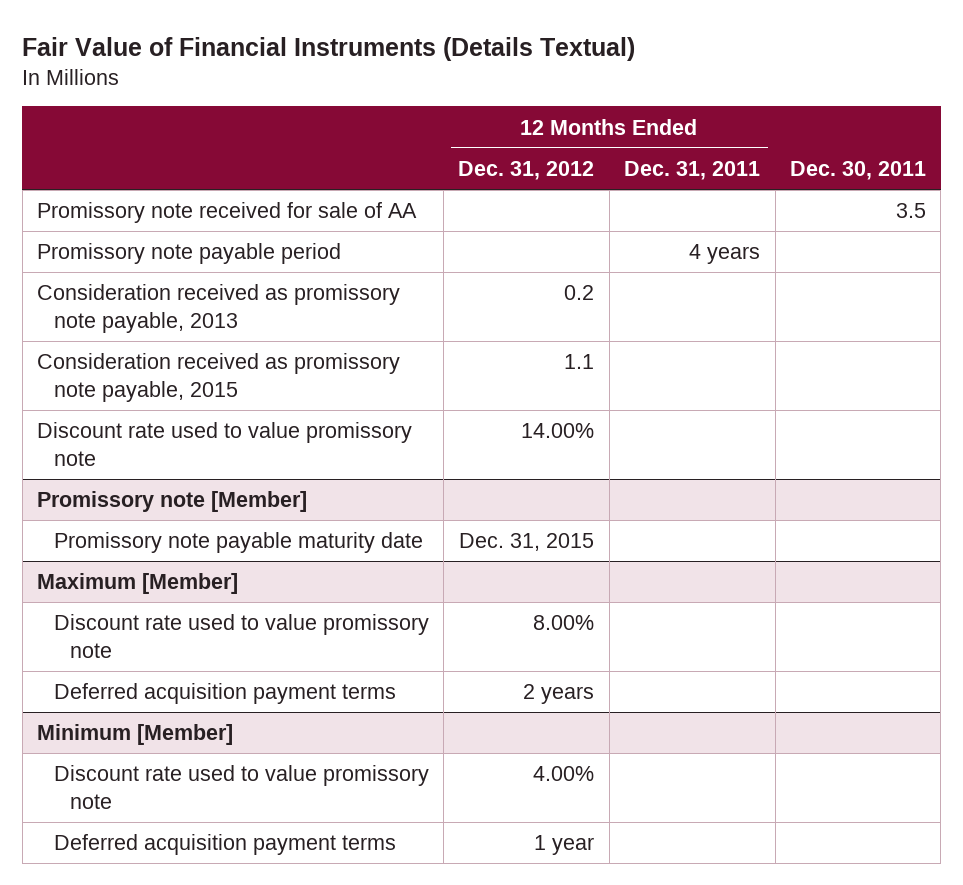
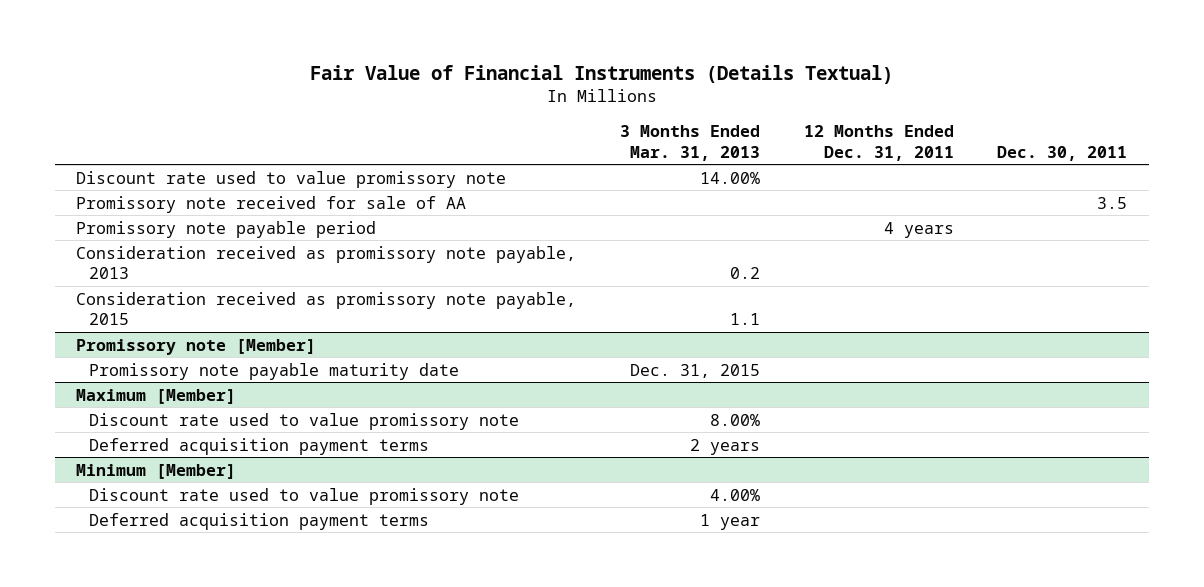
- | 12 Months Ended Dec. 31, 2012 | 12 Months Ended Dec. 31, 2011 | Dec. 30, 2011
+ | 3 Months Ended Mar. 31, 2013 | 12 Months Ended Dec. 31, 2011 | Dec. 30, 2011
moved up: Discount rate used to value promissory note | 14.00% | |

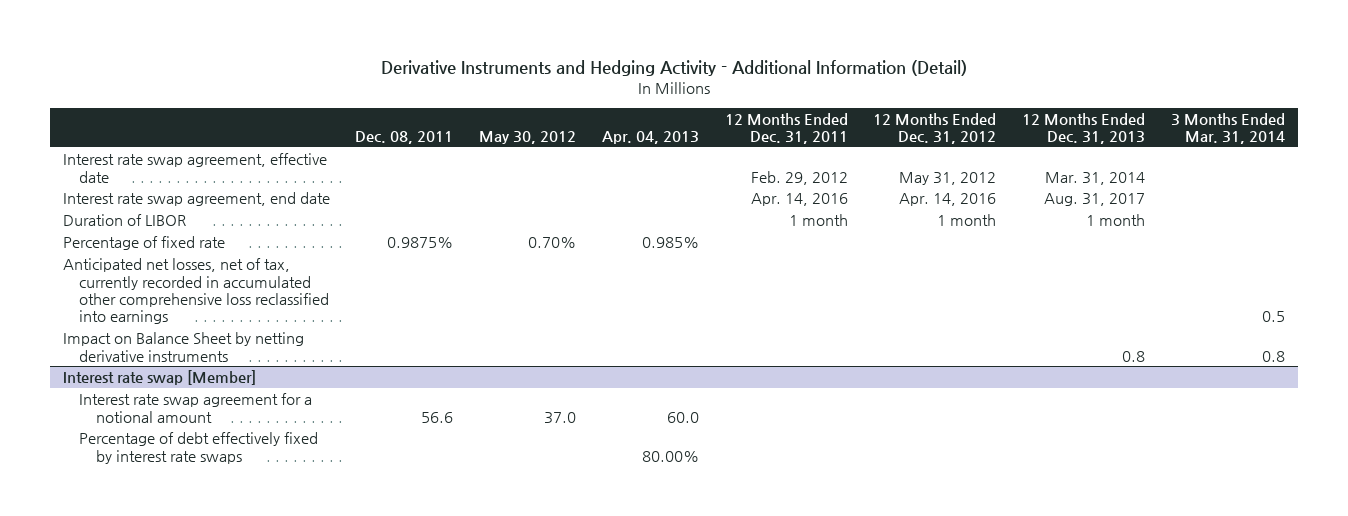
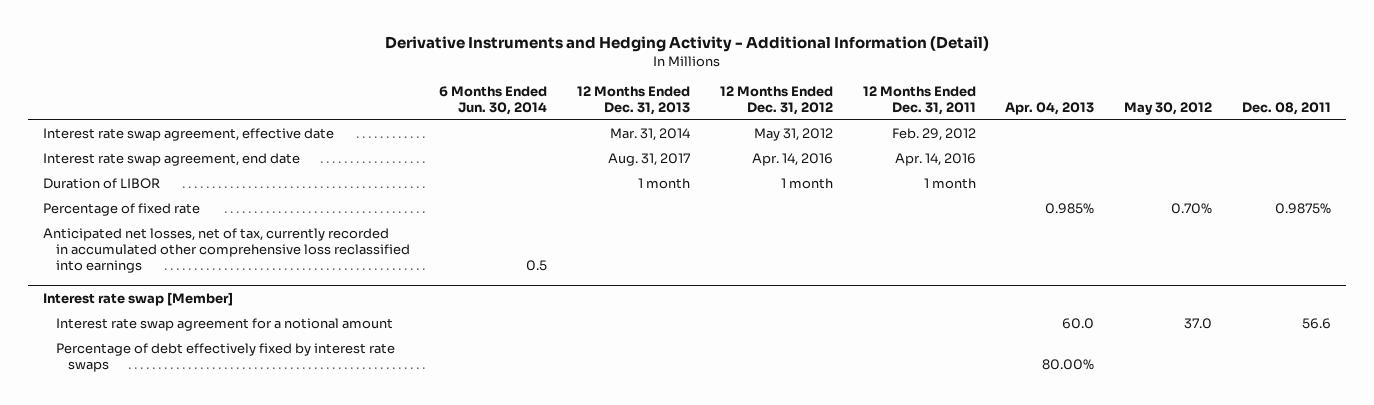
- | Dec. 08, 2011 | May 30, 2012 | Apr. 04, 2013 | 12 Months Ended Dec. 31, 2011 | 12 Months Ended Dec. 31, 2012 | 12 Months Ended Dec. 31, 2013 | 3 Months Ended Mar. 31, 2014
+ | 6 Months Ended Jun. 30, 2014 | 12 Months Ended Dec. 31, 2013 | 12 Months Ended Dec. 31, 2012 | 12 Months Ended Dec. 31, 2011 | Apr. 04, 2013 | May 30, 2012 | Dec. 08, 2011
- Impact on Balance Sheet by netting derivative instruments | | | | | | 0.8 | 0.8

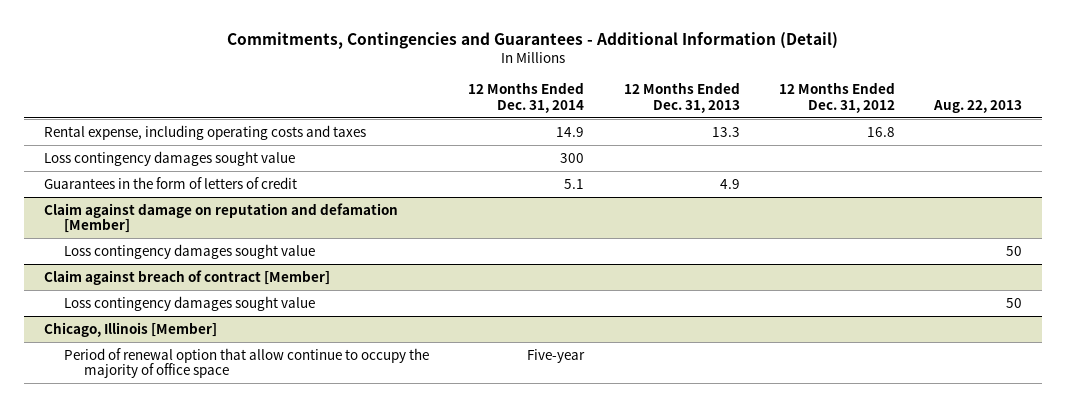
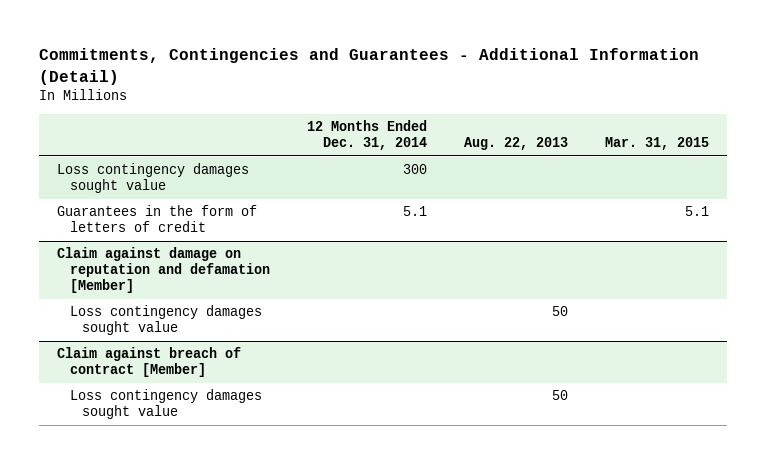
- | 12 Months Ended Dec. 31, 2014 | 12 Months Ended Dec. 31, 2013 | 12 Months Ended Dec. 31, 2012 | Aug. 22, 2013
+ | 12 Months Ended Dec. 31, 2014 | Aug. 22, 2013 | Mar. 31, 2015
- Rental expense, including operating costs and taxes | 14.9 | 13.3 | 16.8 |
- Chicago, Illinois [Member]
- Period of renewal option that allow continue to occupy the majority of office space | Five-year | | |

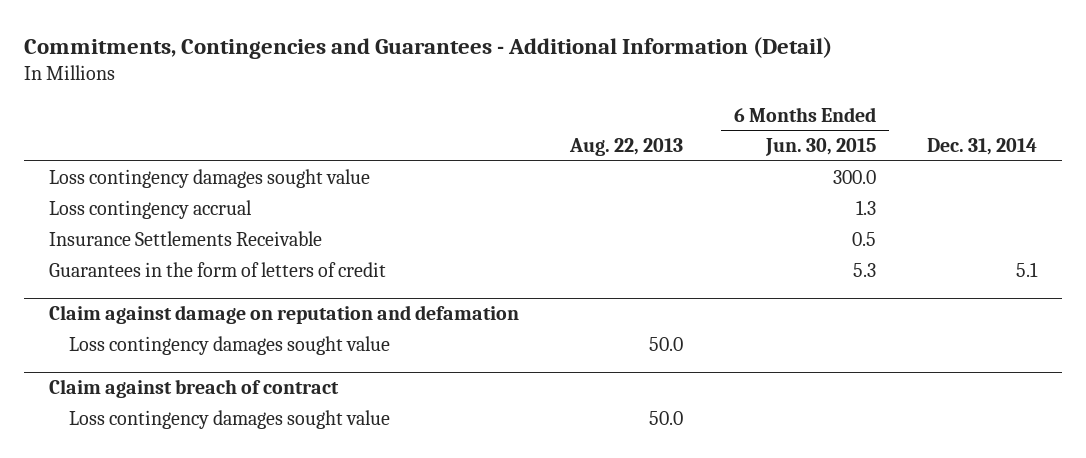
- | 12 Months Ended Dec. 31, 2014 | Aug. 22, 2013 | Mar. 31, 2015
+ | Aug. 22, 2013 | 6 Months Ended Jun. 30, 2015 | Dec. 31, 2014
+ Loss contingency accrual | | 1.3 |
+ Insurance Settlements Receivable | | 0.5 |
- Claim against damage on reputation and defamation [Member]
- Loss contingency damages sought value | | 50 |
- Claim against breach of contract [Member]
- Loss contingency damages sought value | | 50 |
+ Claim against damage on reputation and defamation
+ Loss contingency damages sought value | 50.0 | |
+ Claim against breach of contract
+ Loss contingency damages sought value | 50.0 | |

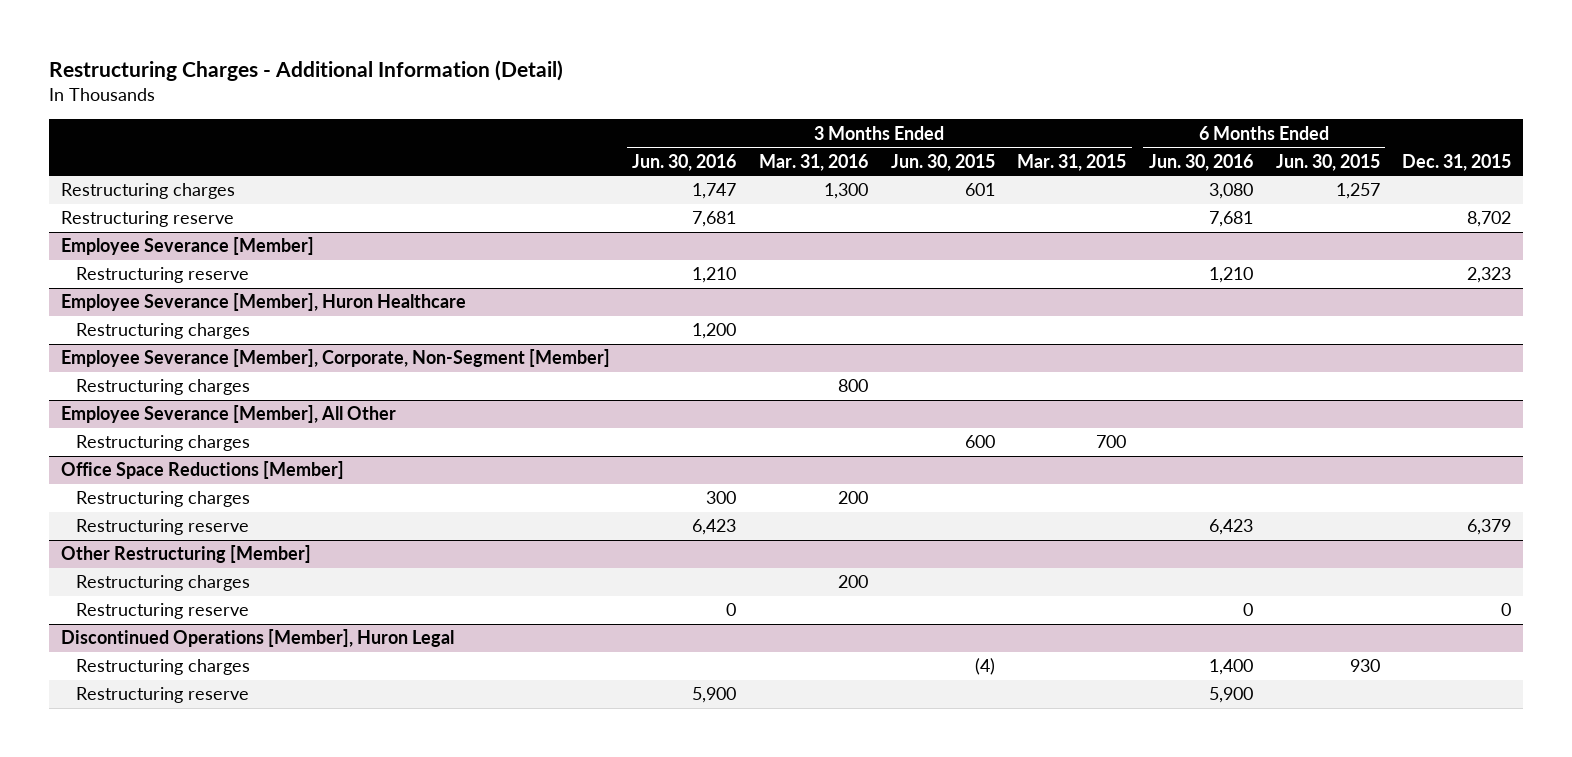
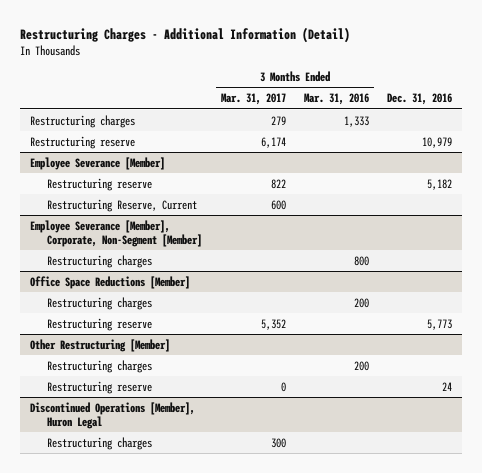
- | 3 Months Ended Jun. 30, 2016 | 3 Months Ended Mar. 31, 2016 | 3 Months Ended Jun. 30, 2015 | 3 Months Ended Mar. 31, 2015 | 6 Months Ended Jun. 30, 2016 | 6 Months Ended Jun. 30, 2015 | Dec. 31, 2015
+ | 3 Months Ended Mar. 31, 2017 | 3 Months Ended Mar. 31, 2016 | Dec. 31, 2016
- Restructuring charges | 1,747 | 1,300 | 601 | | 3,080 | 1,257 |
+ Restructuring charges | 279 | 1,333 |
- Employee Severance [Member], Huron Healthcare
- Restructuring charges | 1,200 | | | | | |
@ Employee Severance [Member]
+ Restructuring Reserve, Current | 600 | |
- Employee Severance [Member], All Other
- Restructuring charges | | | 600 | 700 | | |
@ Discontinued Operations [Member], Huron Legal
- Restructuring reserve | 5,900 | | | | 5,900 | |

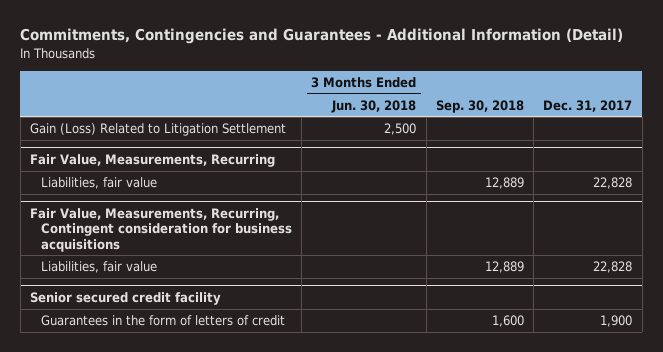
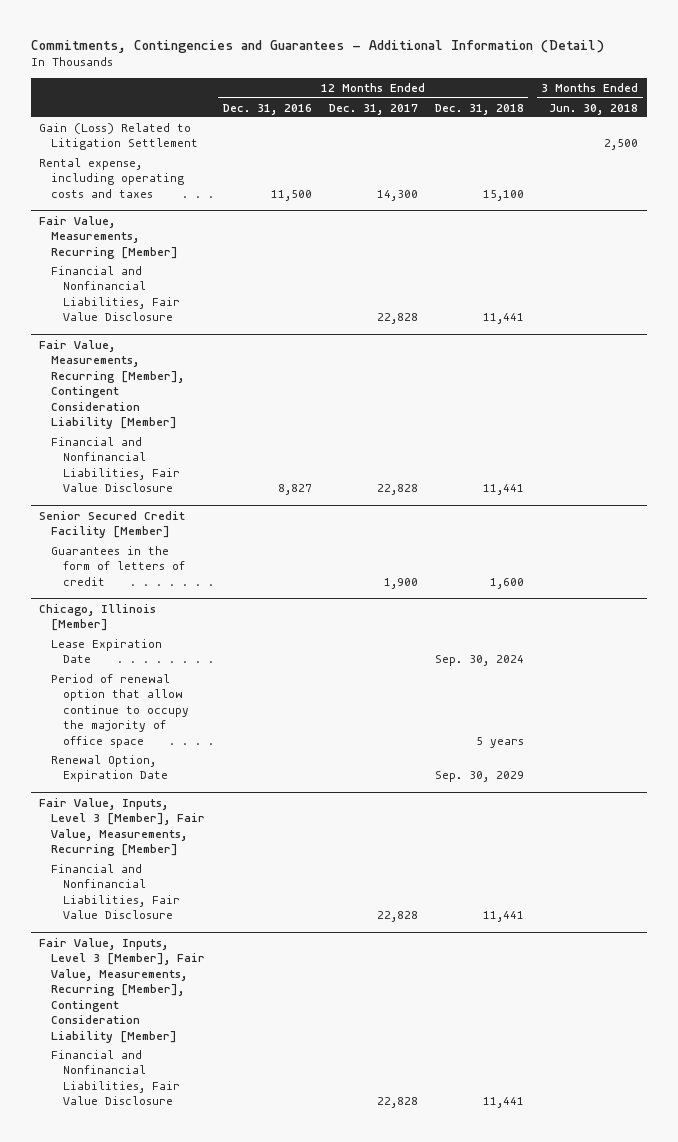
- | 3 Months Ended Jun. 30, 2018 | Sep. 30, 2018 | Dec. 31, 2017
+ | 12 Months Ended Dec. 31, 2016 | 12 Months Ended Dec. 31, 2017 | 12 Months Ended Dec. 31, 2018 | 3 Months Ended Jun. 30, 2018
- Fair Value, Measurements, Recurring
- Liabilities, fair value | | 12,889 | 22,828
- Fair Value, Measurements, Recurring, Contingent consideration for business acquisitions
- Liabilities, fair value | | 12,889 | 22,828
- Senior secured credit facility
+ Rental expense, including operating costs and taxes | 11,500 | 14,300 | 15,100 |
+ Fair Value, Measurements, Recurring [Member]
+ Financial and Nonfinancial Liabilities, Fair Value Disclosure | | 22,828 | 11,441 |
+ Fair Value, Measurements, Recurring [Member], Contingent Consideration Liability [Member]
+ Financial and Nonfinancial Liabilities, Fair Value Disclosure | 8,827 | 22,828 | 11,441 |
+ Senior Secured Credit Facility [Member]
+ Chicago, Illinois [Member]
+ Lease Expiration Date | | | Sep. 30, 2024 |
+ Period of renewal option that allow continue to occupy the majority of office space | | | 5 years |
+ Renewal Option, Expiration Date | | | Sep. 30, 2029 |
+ Fair Value, Inputs, Level 3 [Member], Fair Value, Measurements, Recurring [Member]
+ Financial and Nonfinancial Liabilities, Fair Value Disclosure | | 22,828 | 11,441 |
+ Fair Value, Inputs, Level 3 [Member], Fair Value, Measurements, Recurring [Member], Contingent Consideration Liability [Member]
+ Financial and Nonfinancial Liabilities, Fair Value Disclosure | | 22,828 | 11,441 |

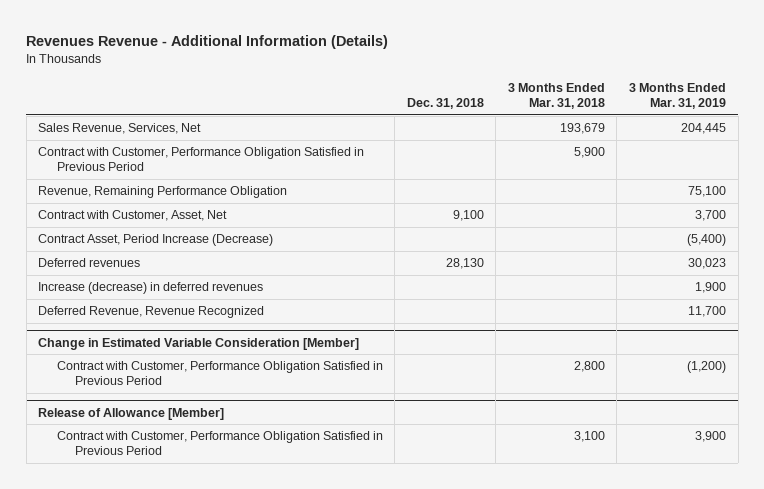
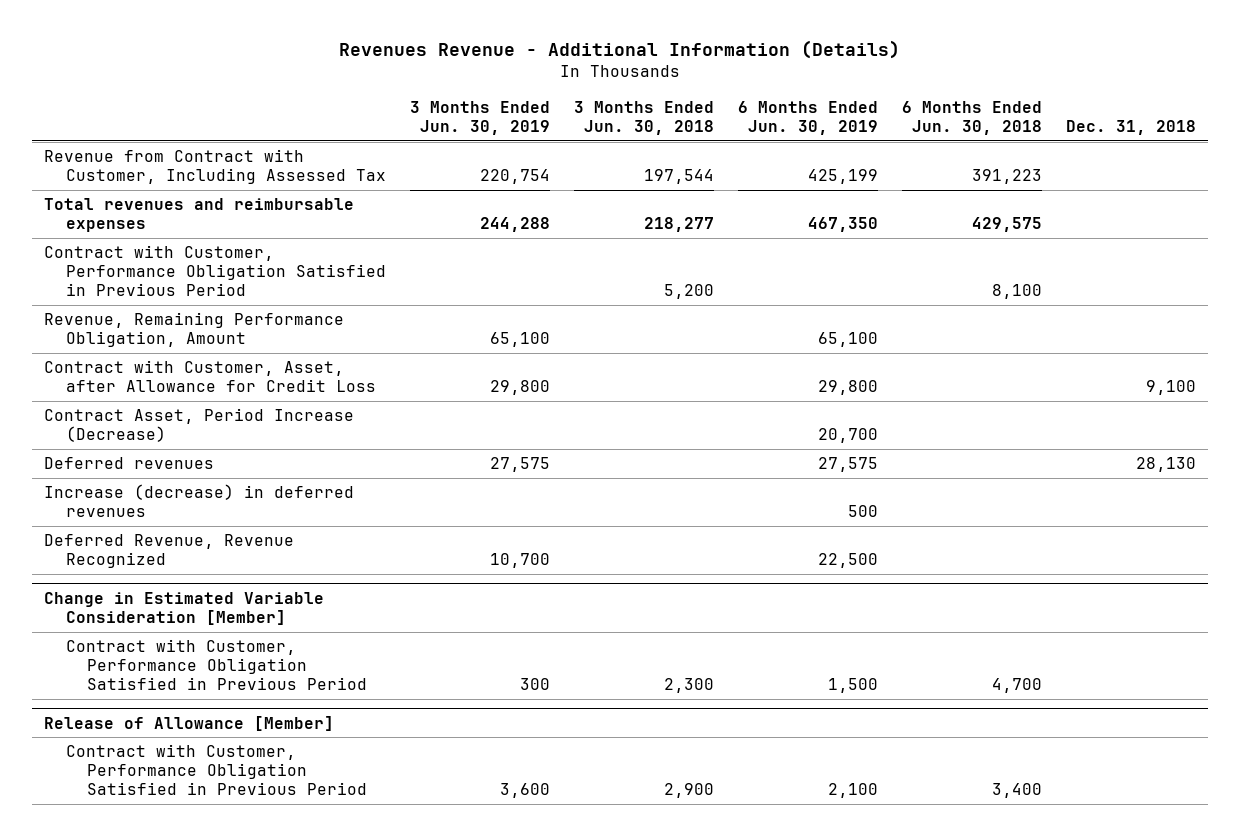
- | Dec. 31, 2018 | 3 Months Ended Mar. 31, 2018 | 3 Months Ended Mar. 31, 2019
+ | 3 Months Ended Jun. 30, 2019 | 3 Months Ended Jun. 30, 2018 | 6 Months Ended Jun. 30, 2019 | 6 Months Ended Jun. 30, 2018 | Dec. 31, 2018
- Sales Revenue, Services, Net | | 193,679 | 204,445
+ Revenue from Contract with Customer, Including Assessed Tax | 220,754 | 197,544 | 425,199 | 391,223 |
+ Total revenues and reimbursable expenses | 244,288 | 218,277 | 467,350 | 429,575 |
- Revenue, Remaining Performance Obligation | | | 75,100
- Contract with Customer, Asset, Net | 9,100 | | 3,700
+ Revenue, Remaining Performance Obligation, Amount | 65,100 | | 65,100 | |
+ Contract with Customer, Asset, after Allowance for Credit Loss | 29,800 | | 29,800 | | 9,100

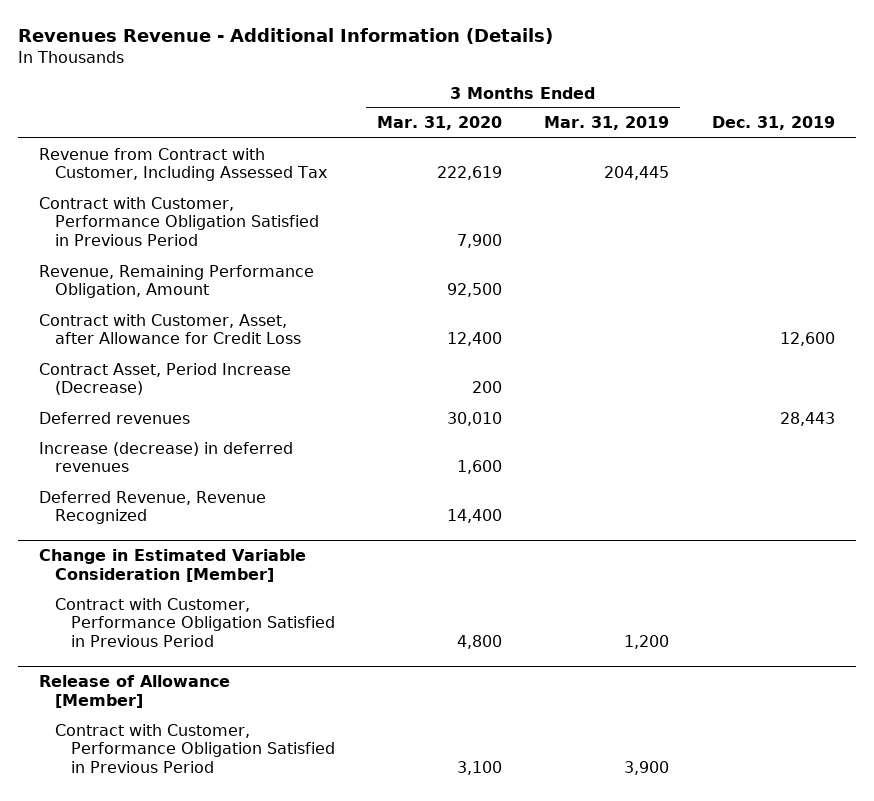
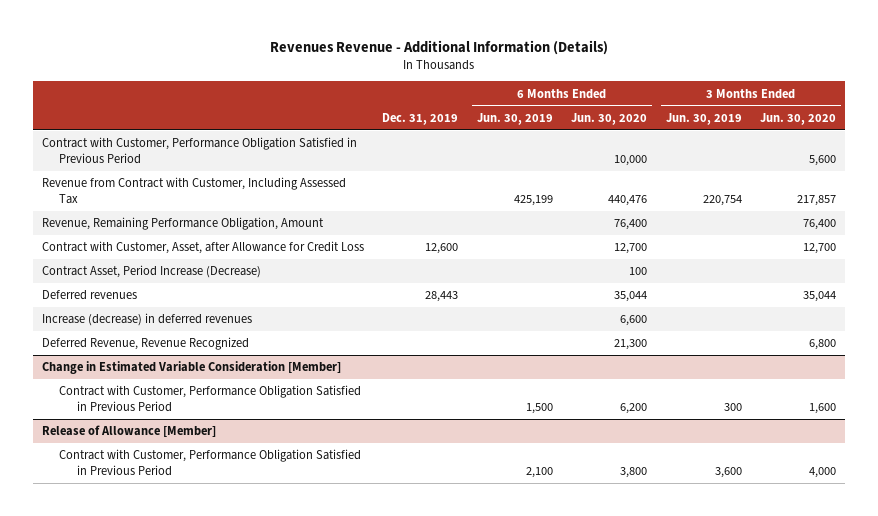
- | 3 Months Ended Mar. 31, 2020 | 3 Months Ended Mar. 31, 2019 | Dec. 31, 2019
+ | Dec. 31, 2019 | 6 Months Ended Jun. 30, 2019 | 6 Months Ended Jun. 30, 2020 | 3 Months Ended Jun. 30, 2019 | 3 Months Ended Jun. 30, 2020
moved down: Revenue from Contract with Customer, Including Assessed Tax | | 425,199 | 440,476 | 220,754 | 217,857

